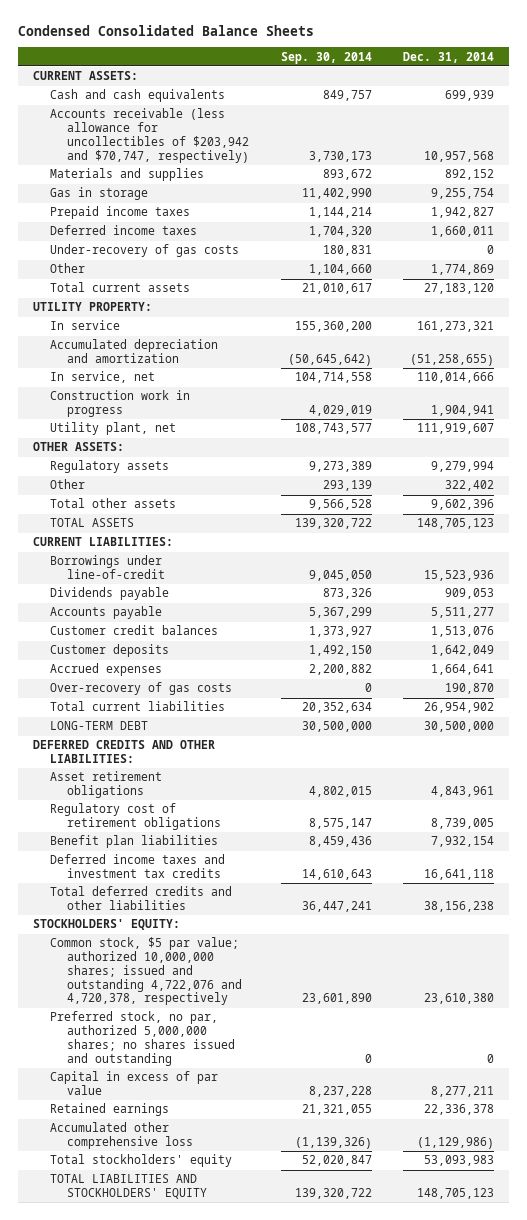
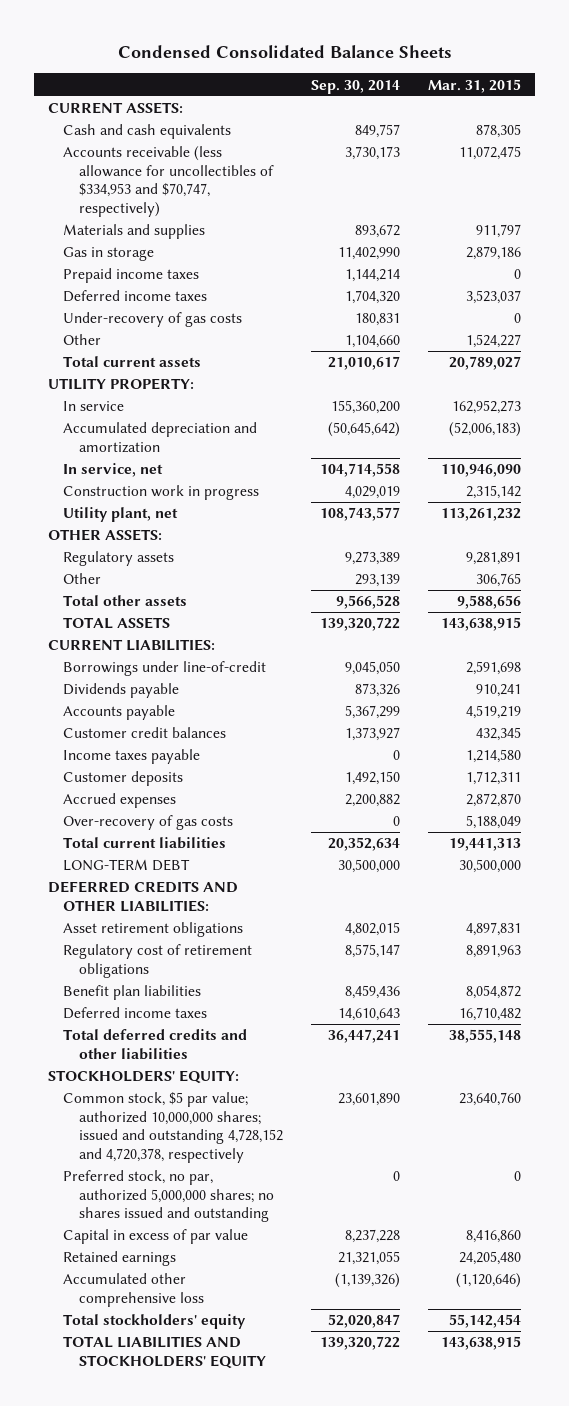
- | Sep. 30, 2014 | Dec. 31, 2014
+ | Sep. 30, 2014 | Mar. 31, 2015
- Accounts receivable (less allowance for uncollectibles of $203,942 and $70,747, respectively) | 3,730,173 | 10,957,568
+ Accounts receivable (less allowance for uncollectibles of $334,953 and $70,747, respectively) | 3,730,173 | 11,072,475
+ Income taxes payable | 0 | 1,214,580
- Deferred income taxes and investment tax credits | 14,610,643 | 16,641,118
+ Deferred income taxes | 14,610,643 | 16,710,482
- Common stock, $5 par value; authorized 10,000,000 shares; issued and outstanding 4,722,076 and 4,720,378, respectively | 23,601,890 | 23,610,380
+ Common stock, $5 par value; authorized 10,000,000 shares; issued and outstanding 4,728,152 and 4,720,378, respectively | 23,601,890 | 23,640,760

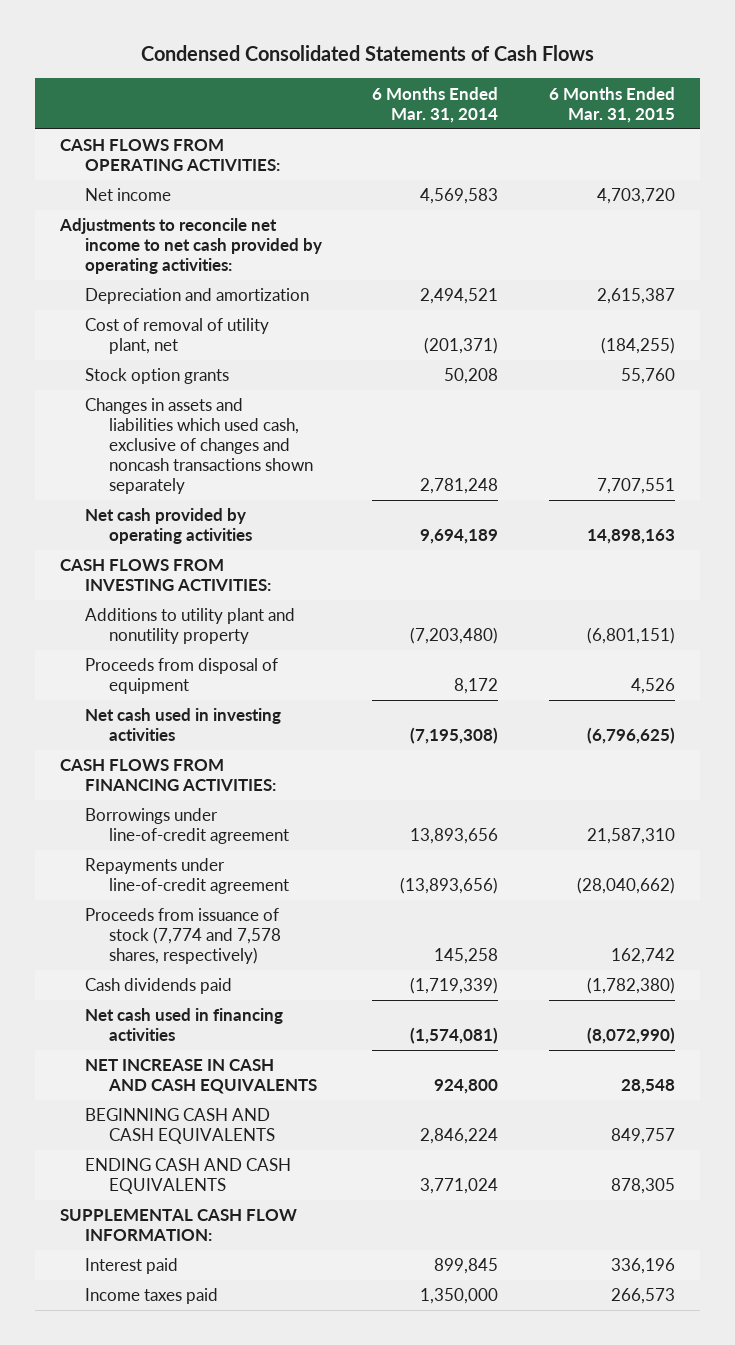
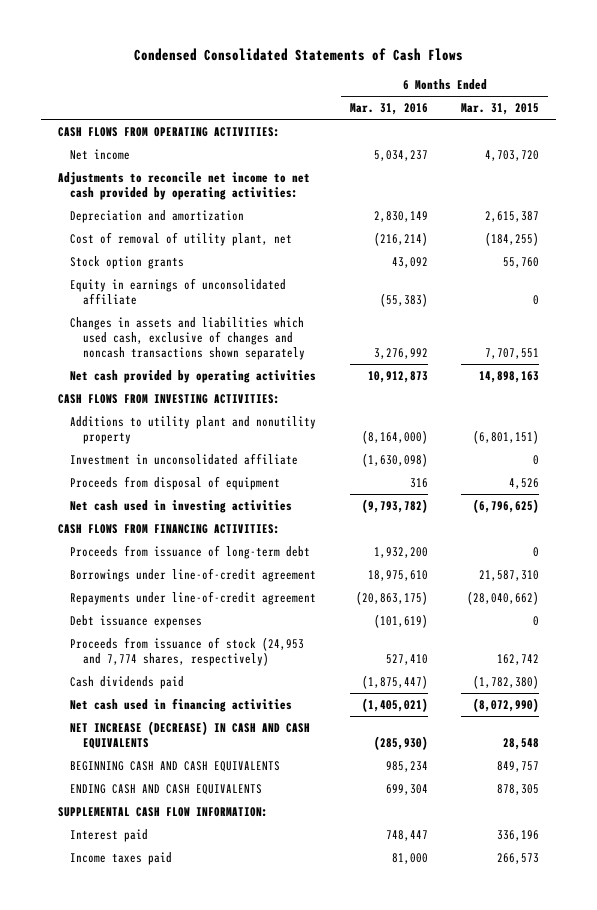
- | 6 Months Ended Mar. 31, 2014 | 6 Months Ended Mar. 31, 2015
+ | 6 Months Ended Mar. 31, 2016 | 6 Months Ended Mar. 31, 2015
+ Equity in earnings of unconsolidated affiliate | (55,383) | 0
+ Investment in unconsolidated affiliate | (1,630,098) | 0
+ Proceeds from issuance of long-term debt | 1,932,200 | 0
- Proceeds from issuance of stock (7,774 and 7,578 shares, respectively) | 145,258 | 162,742
+ Debt issuance expenses | (101,619) | 0
+ Proceeds from issuance of stock (24,953 and 7,774 shares, respectively) | 527,410 | 162,742
- NET INCREASE IN CASH AND CASH EQUIVALENTS | 924,800 | 28,548
+ NET INCREASE (DECREASE) IN CASH AND CASH EQUIVALENTS | (285,930) | 28,548

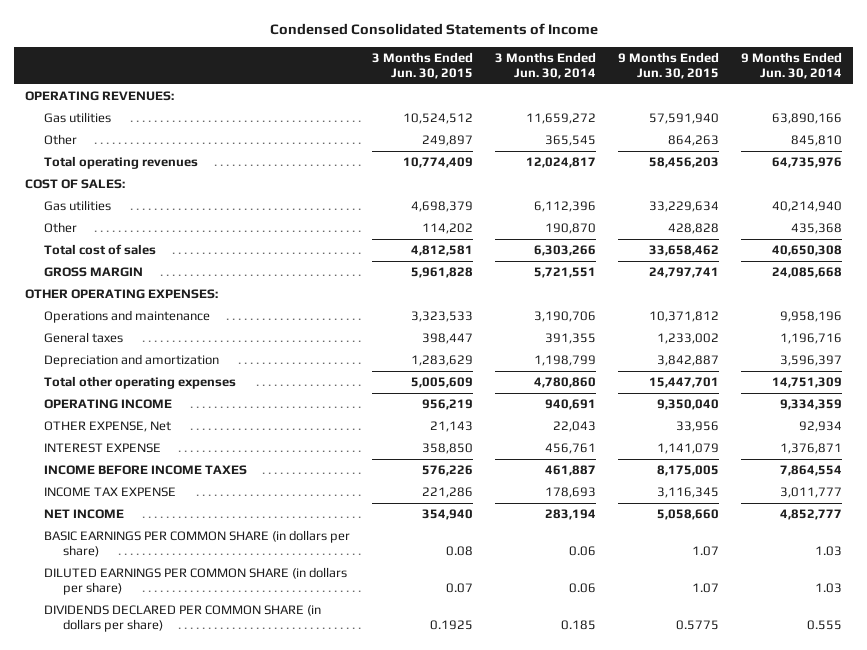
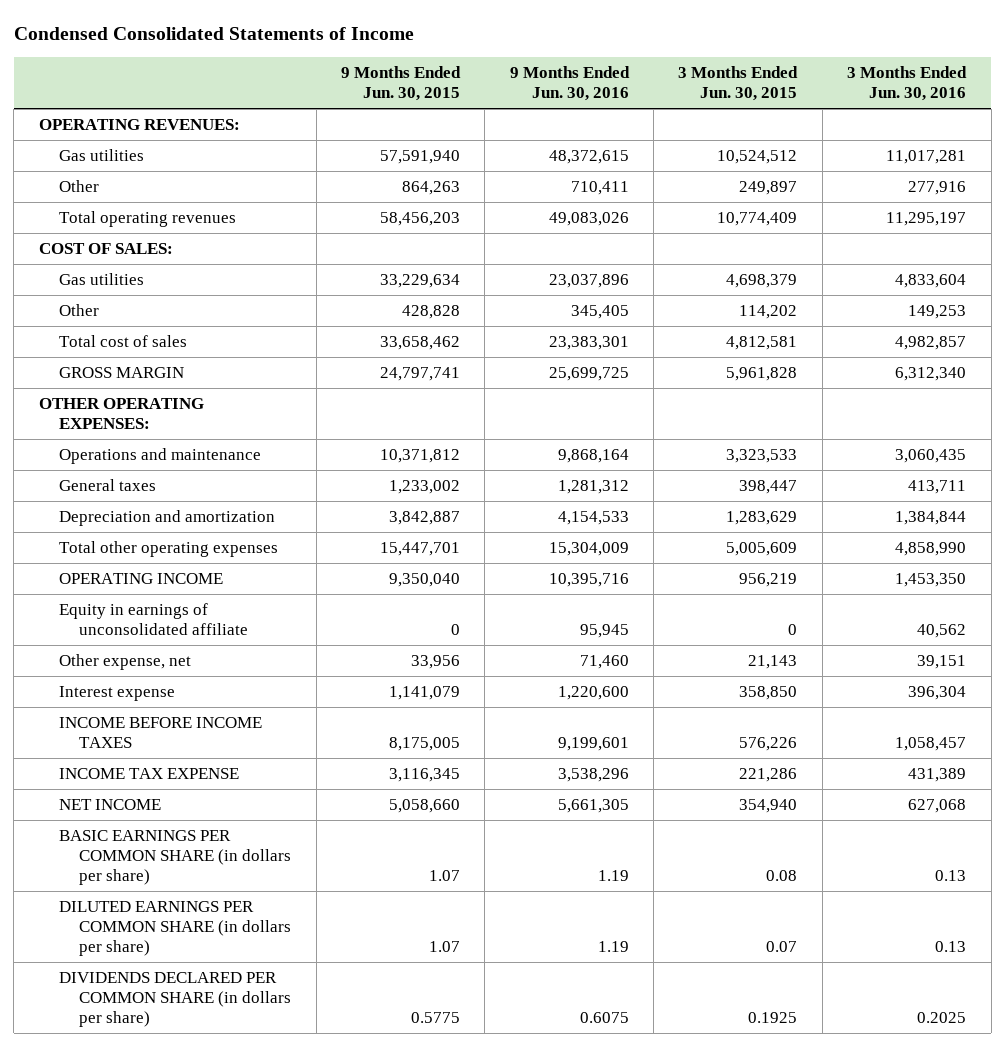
- | 3 Months Ended Jun. 30, 2015 | 3 Months Ended Jun. 30, 2014 | 9 Months Ended Jun. 30, 2015 | 9 Months Ended Jun. 30, 2014
+ | 9 Months Ended Jun. 30, 2015 | 9 Months Ended Jun. 30, 2016 | 3 Months Ended Jun. 30, 2015 | 3 Months Ended Jun. 30, 2016
- OTHER EXPENSE, Net | 21,143 | 22,043 | 33,956 | 92,934
- INTEREST EXPENSE | 358,850 | 456,761 | 1,141,079 | 1,376,871
+ Equity in earnings of unconsolidated affiliate | 0 | 95,945 | 0 | 40,562
+ Other expense, net | 33,956 | 71,460 | 21,143 | 39,151
+ Interest expense | 1,141,079 | 1,220,600 | 358,850 | 396,304

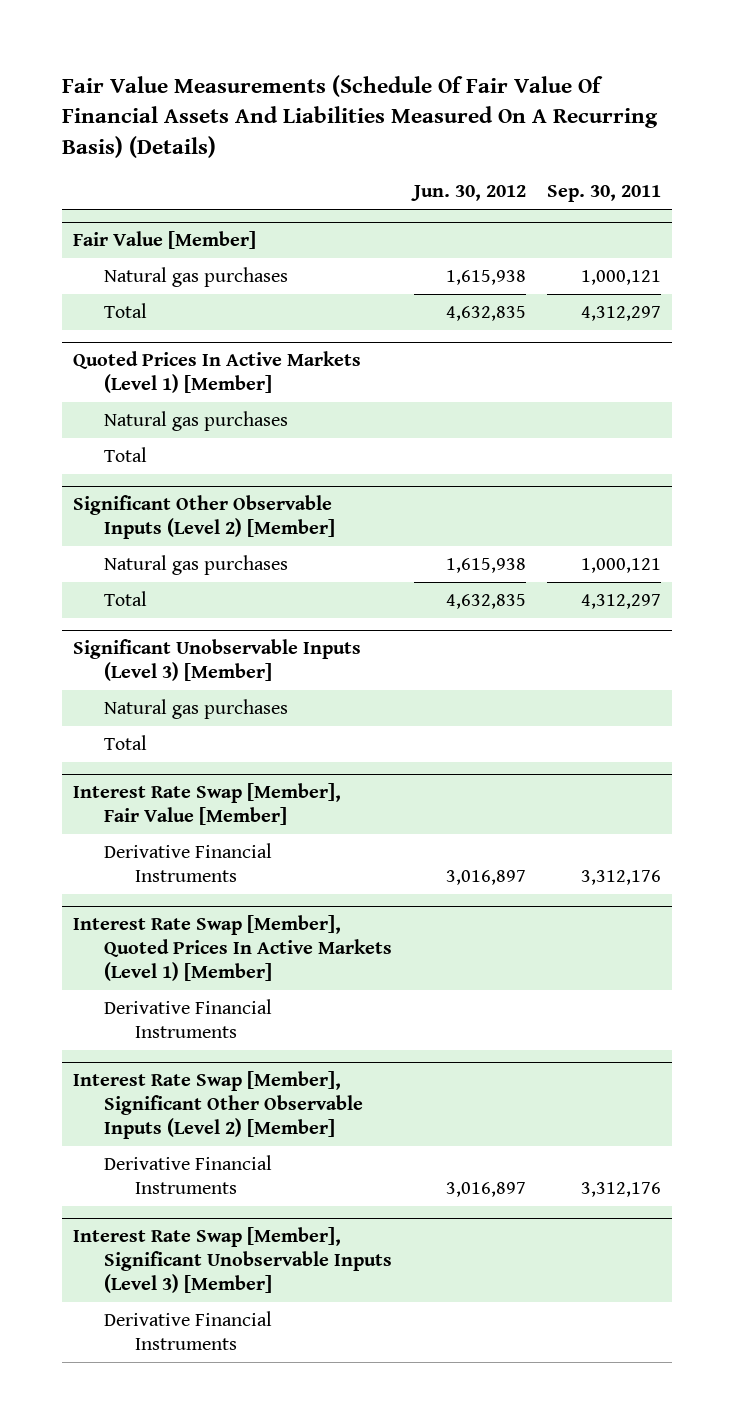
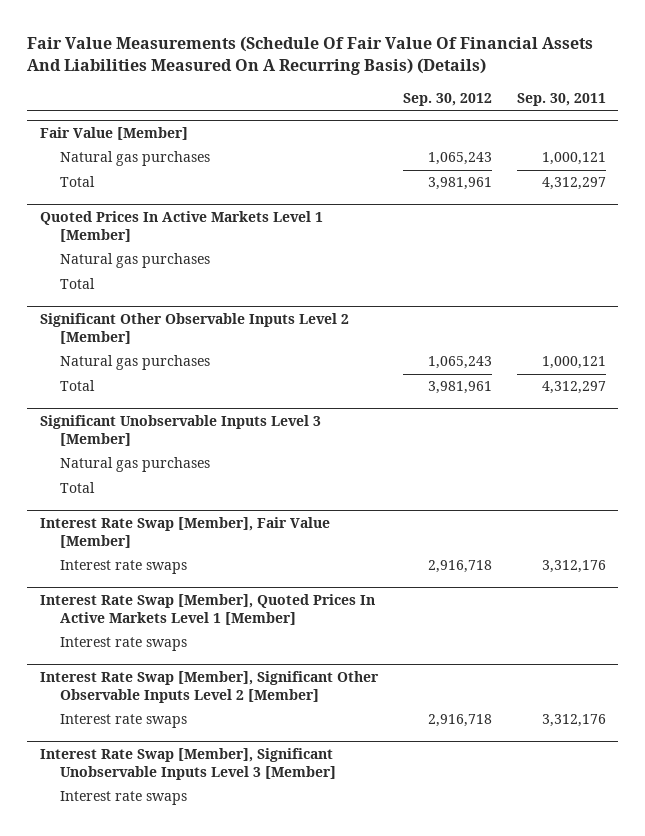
- | Jun. 30, 2012 | Sep. 30, 2011
+ | Sep. 30, 2012 | Sep. 30, 2011
- Quoted Prices In Active Markets (Level 1) [Member]
+ Quoted Prices In Active Markets Level 1 [Member]
- Significant Other Observable Inputs (Level 2) [Member]
+ Significant Other Observable Inputs Level 2 [Member]
- Significant Unobservable Inputs (Level 3) [Member]
+ Significant Unobservable Inputs Level 3 [Member]
@ Interest Rate Swap [Member], Fair Value [Member]
- Derivative Financial Instruments | 3,016,897 | 3,312,176
- Interest Rate Swap [Member], Quoted Prices In Active Markets (Level 1) [Member]
- Derivative Financial Instruments
- Interest Rate Swap [Member], Significant Other Observable Inputs (Level 2) [Member]
- Derivative Financial Instruments | 3,016,897 | 3,312,176
- Interest Rate Swap [Member], Significant Unobservable Inputs (Level 3) [Member]
- Derivative Financial Instruments
@ Interest Rate Swap [Member], Fair Value [Member]
+ Interest rate swaps | 2,916,718 | 3,312,176
+ Interest Rate Swap [Member], Quoted Prices In Active Markets Level 1 [Member]
+ Interest rate swaps
+ Interest Rate Swap [Member], Significant Other Observable Inputs Level 2 [Member]
+ Interest rate swaps | 2,916,718 | 3,312,176
+ Interest Rate Swap [Member], Significant Unobservable Inputs Level 3 [Member]
+ Interest rate swaps

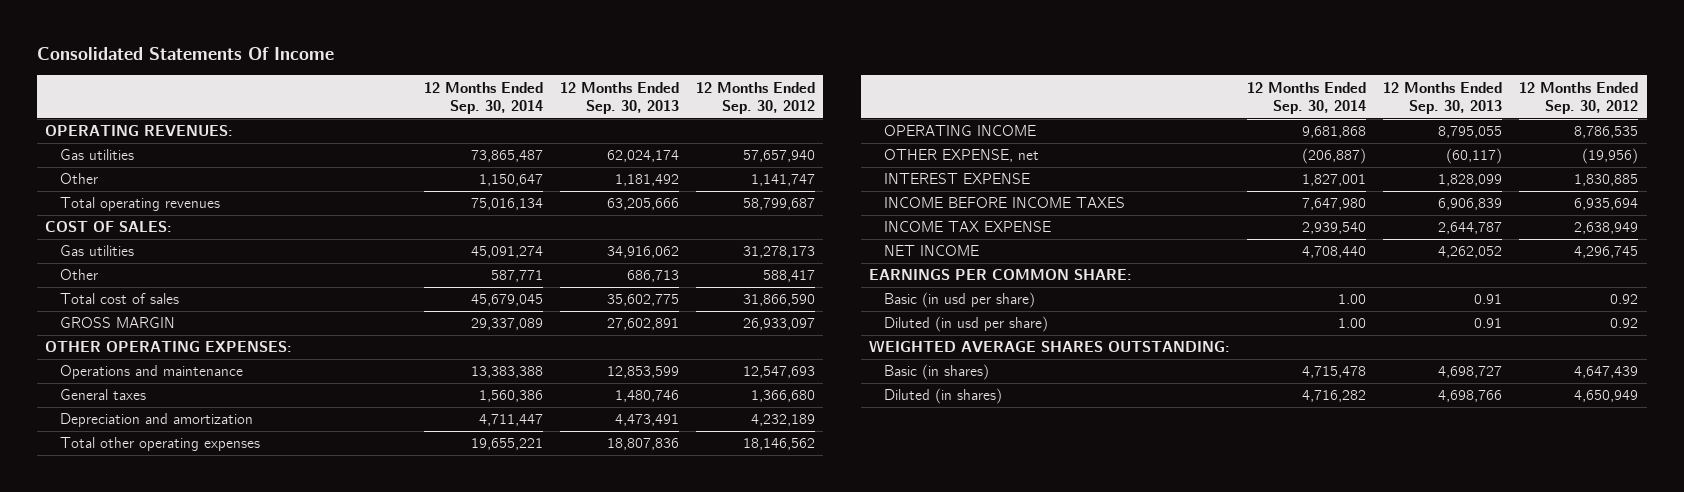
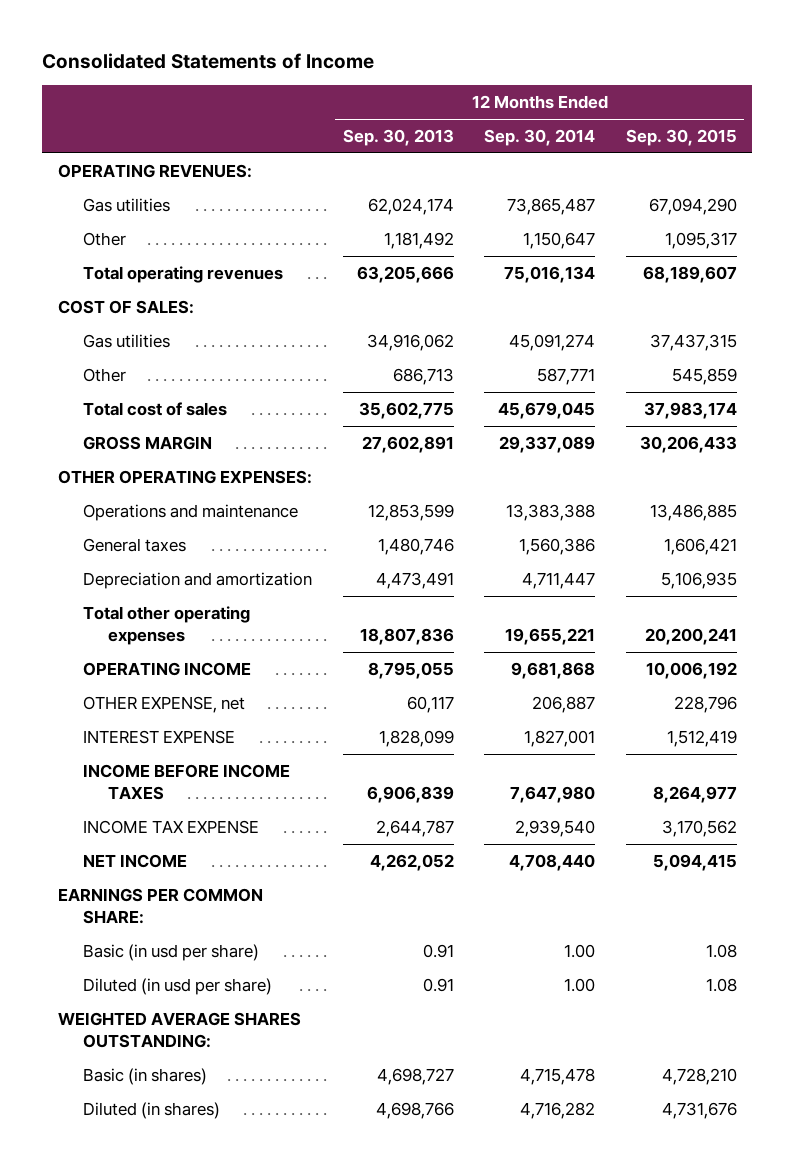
- Consolidated Statements Of Income
+ Consolidated Statements of Income
- | 12 Months Ended Sep. 30, 2014 | 12 Months Ended Sep. 30, 2013 | 12 Months Ended Sep. 30, 2012
+ | 12 Months Ended Sep. 30, 2013 | 12 Months Ended Sep. 30, 2014 | 12 Months Ended Sep. 30, 2015
- OTHER EXPENSE, net | (206,887) | (60,117) | (19,956)
+ OTHER EXPENSE, net | 60,117 | 206,887 | 228,796

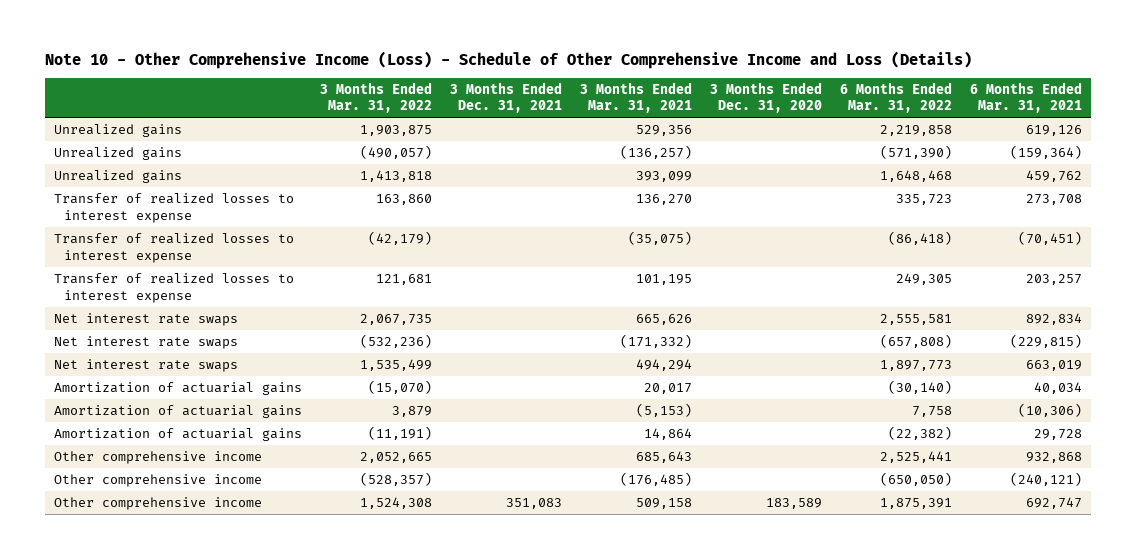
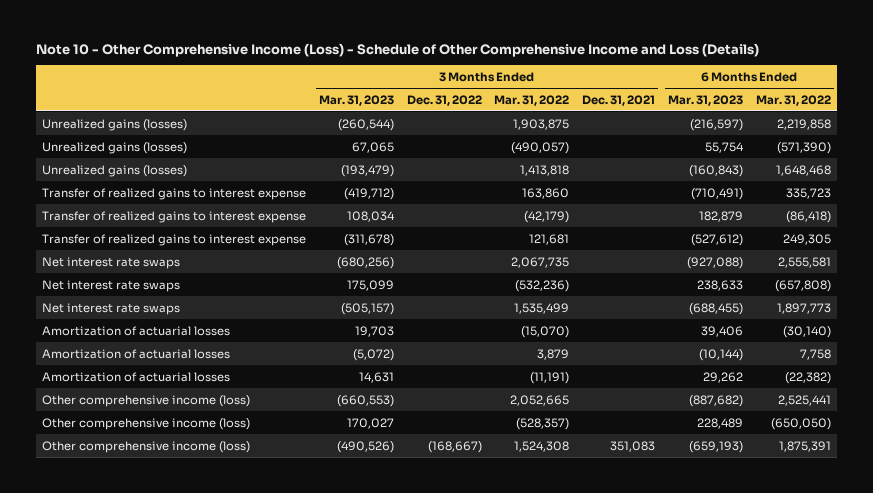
- | 3 Months Ended Mar. 31, 2022 | 3 Months Ended Dec. 31, 2021 | 3 Months Ended Mar. 31, 2021 | 3 Months Ended Dec. 31, 2020 | 6 Months Ended Mar. 31, 2022 | 6 Months Ended Mar. 31, 2021
+ | 3 Months Ended Mar. 31, 2023 | 3 Months Ended Dec. 31, 2022 | 3 Months Ended Mar. 31, 2022 | 3 Months Ended Dec. 31, 2021 | 6 Months Ended Mar. 31, 2023 | 6 Months Ended Mar. 31, 2022
- Unrealized gains | 1,903,875 | | 529,356 | | 2,219,858 | 619,126
- Unrealized gains | (490,057) | | (136,257) | | (571,390) | (159,364)
- Unrealized gains | 1,413,818 | | 393,099 | | 1,648,468 | 459,762
- Transfer of realized losses to interest expense | 163,860 | | 136,270 | | 335,723 | 273,708
- Transfer of realized losses to interest expense | (42,179) | | (35,075) | | (86,418) | (70,451)
- Transfer of realized losses to interest expense | 121,681 | | 101,195 | | 249,305 | 203,257
+ Unrealized gains (losses) | (260,544) | | 1,903,875 | | (216,597) | 2,219,858
+ Unrealized gains (losses) | 67,065 | | (490,057) | | 55,754 | (571,390)
+ Unrealized gains (losses) | (193,479) | | 1,413,818 | | (160,843) | 1,648,468
+ Transfer of realized gains to interest expense | (419,712) | | 163,860 | | (710,491) | 335,723
+ Transfer of realized gains to interest expense | 108,034 | | (42,179) | | 182,879 | (86,418)
+ Transfer of realized gains to interest expense | (311,678) | | 121,681 | | (527,612) | 249,305
- Amortization of actuarial gains | (15,070) | | 20,017 | | (30,140) | 40,034
- Amortization of actuarial gains | 3,879 | | (5,153) | | 7,758 | (10,306)
- Amortization of actuarial gains | (11,191) | | 14,864 | | (22,382) | 29,728
- Other comprehensive income | 2,052,665 | | 685,643 | | 2,525,441 | 932,868
- Other comprehensive income | (528,357) | | (176,485) | | (650,050) | (240,121)
- Other comprehensive income | 1,524,308 | 351,083 | 509,158 | 183,589 | 1,875,391 | 692,747
+ Amortization of actuarial losses | 19,703 | | (15,070) | | 39,406 | (30,140)
+ Amortization of actuarial losses | (5,072) | | 3,879 | | (10,144) | 7,758
+ Amortization of actuarial losses | 14,631 | | (11,191) | | 29,262 | (22,382)
+ Other comprehensive income (loss) | (660,553) | | 2,052,665 | | (887,682) | 2,525,441
+ Other comprehensive income (loss) | 170,027 | | (528,357) | | 228,489 | (650,050)
+ Other comprehensive income (loss) | (490,526) | (168,667) | 1,524,308 | 351,083 | (659,193) | 1,875,391

